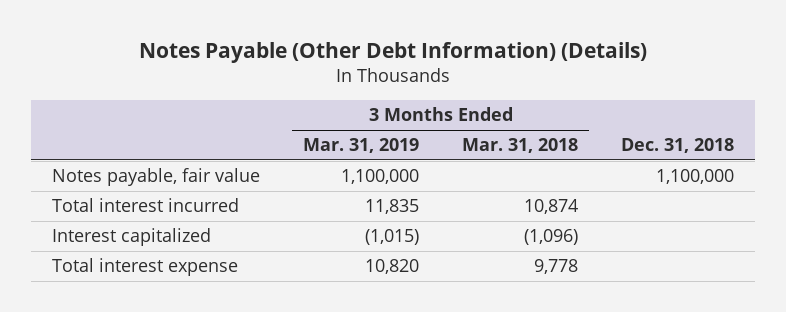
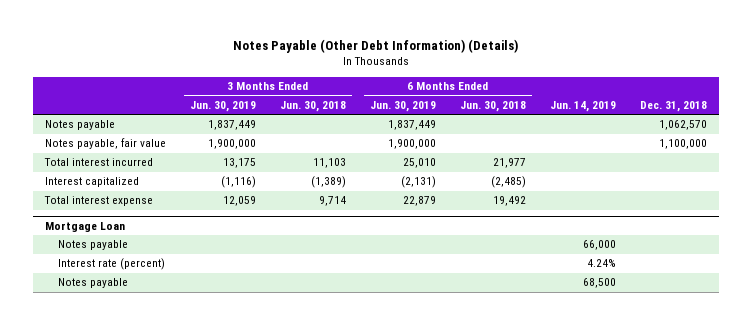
- | 3 Months Ended Mar. 31, 2019 | 3 Months Ended Mar. 31, 2018 | Dec. 31, 2018
+ | 3 Months Ended Jun. 30, 2019 | 3 Months Ended Jun. 30, 2018 | 6 Months Ended Jun. 30, 2019 | 6 Months Ended Jun. 30, 2018 | Jun. 14, 2019 | Dec. 31, 2018
+ Notes payable | 1,837,449 | | 1,837,449 | | | 1,062,570
+ Mortgage Loan
+ Notes payable | | | | | 66,000 |
+ Interest rate (percent) | | | | | 4.24% |
+ Notes payable | | | | | 68,500 |

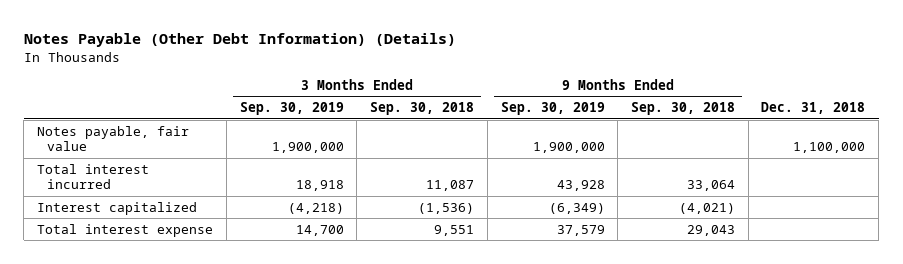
- | 3 Months Ended Jun. 30, 2019 | 3 Months Ended Jun. 30, 2018 | 6 Months Ended Jun. 30, 2019 | 6 Months Ended Jun. 30, 2018 | Jun. 14, 2019 | Dec. 31, 2018
+ | 3 Months Ended Sep. 30, 2019 | 3 Months Ended Sep. 30, 2018 | 9 Months Ended Sep. 30, 2019 | 9 Months Ended Sep. 30, 2018 | Dec. 31, 2018
- Notes payable | 1,837,449 | | 1,837,449 | | | 1,062,570
- Mortgage Loan
- Notes payable | | | | | 66,000 |
- Interest rate (percent) | | | | | 4.24% |
- Notes payable | | | | | 68,500 |

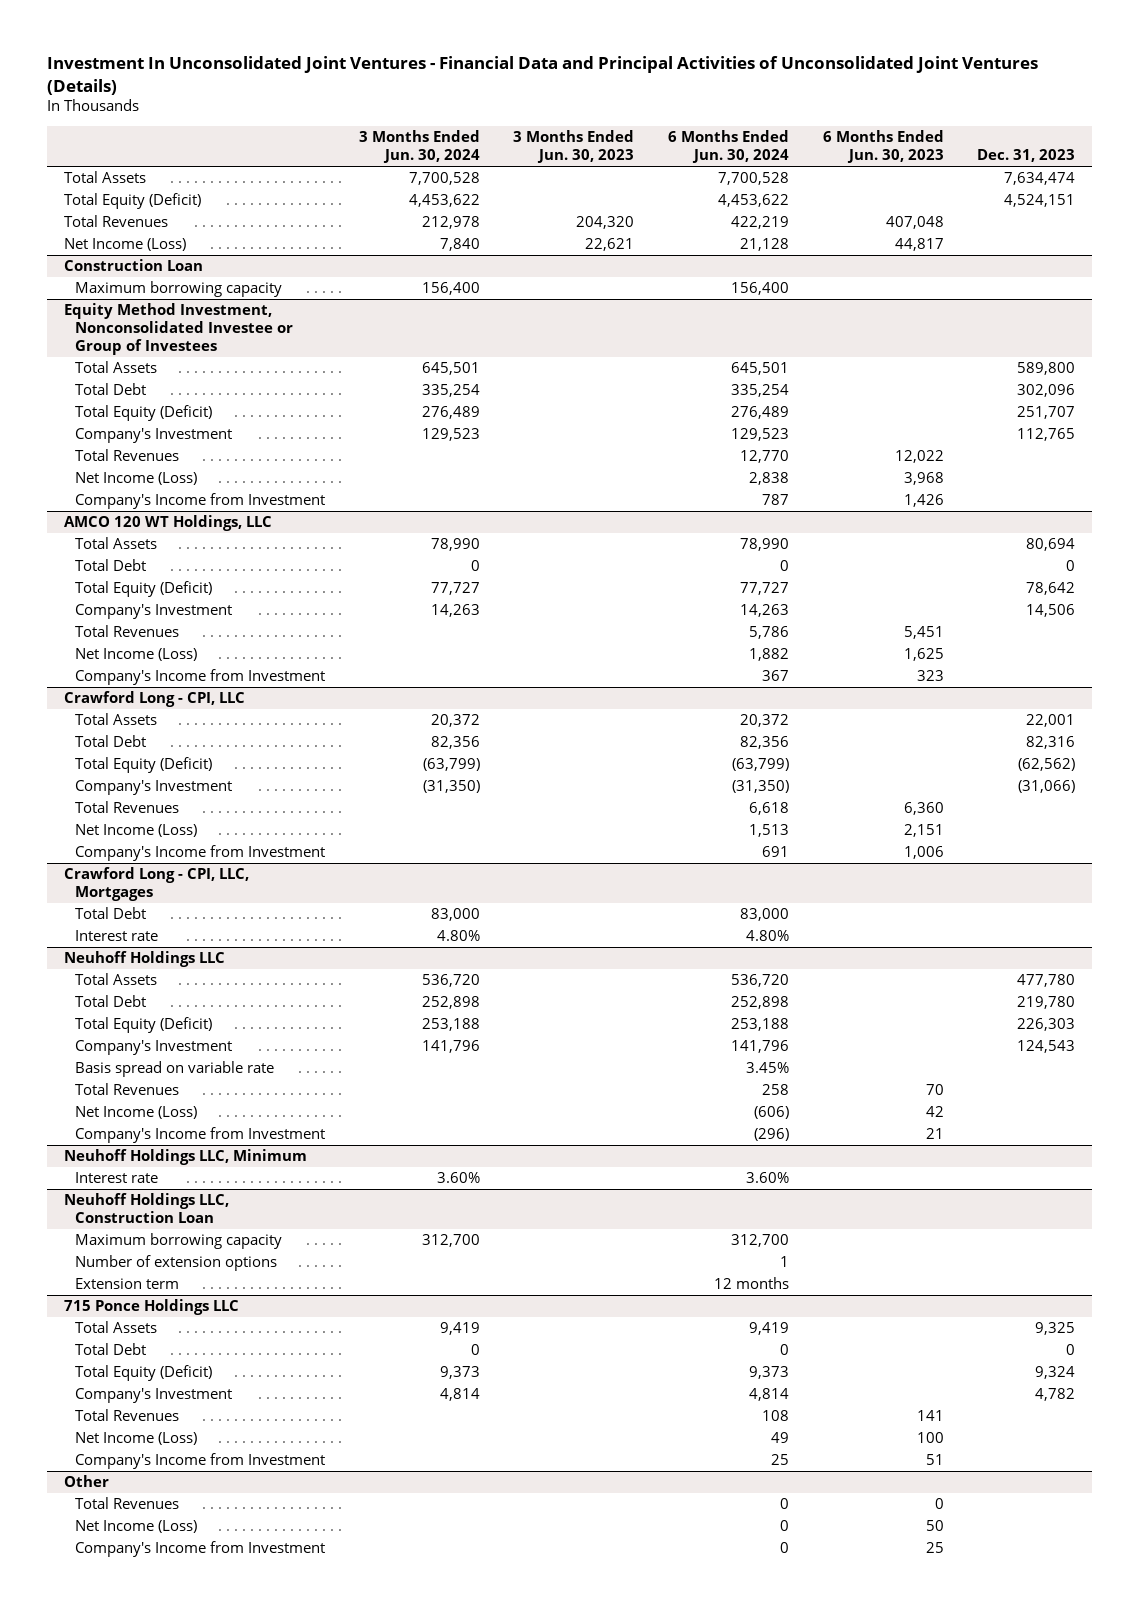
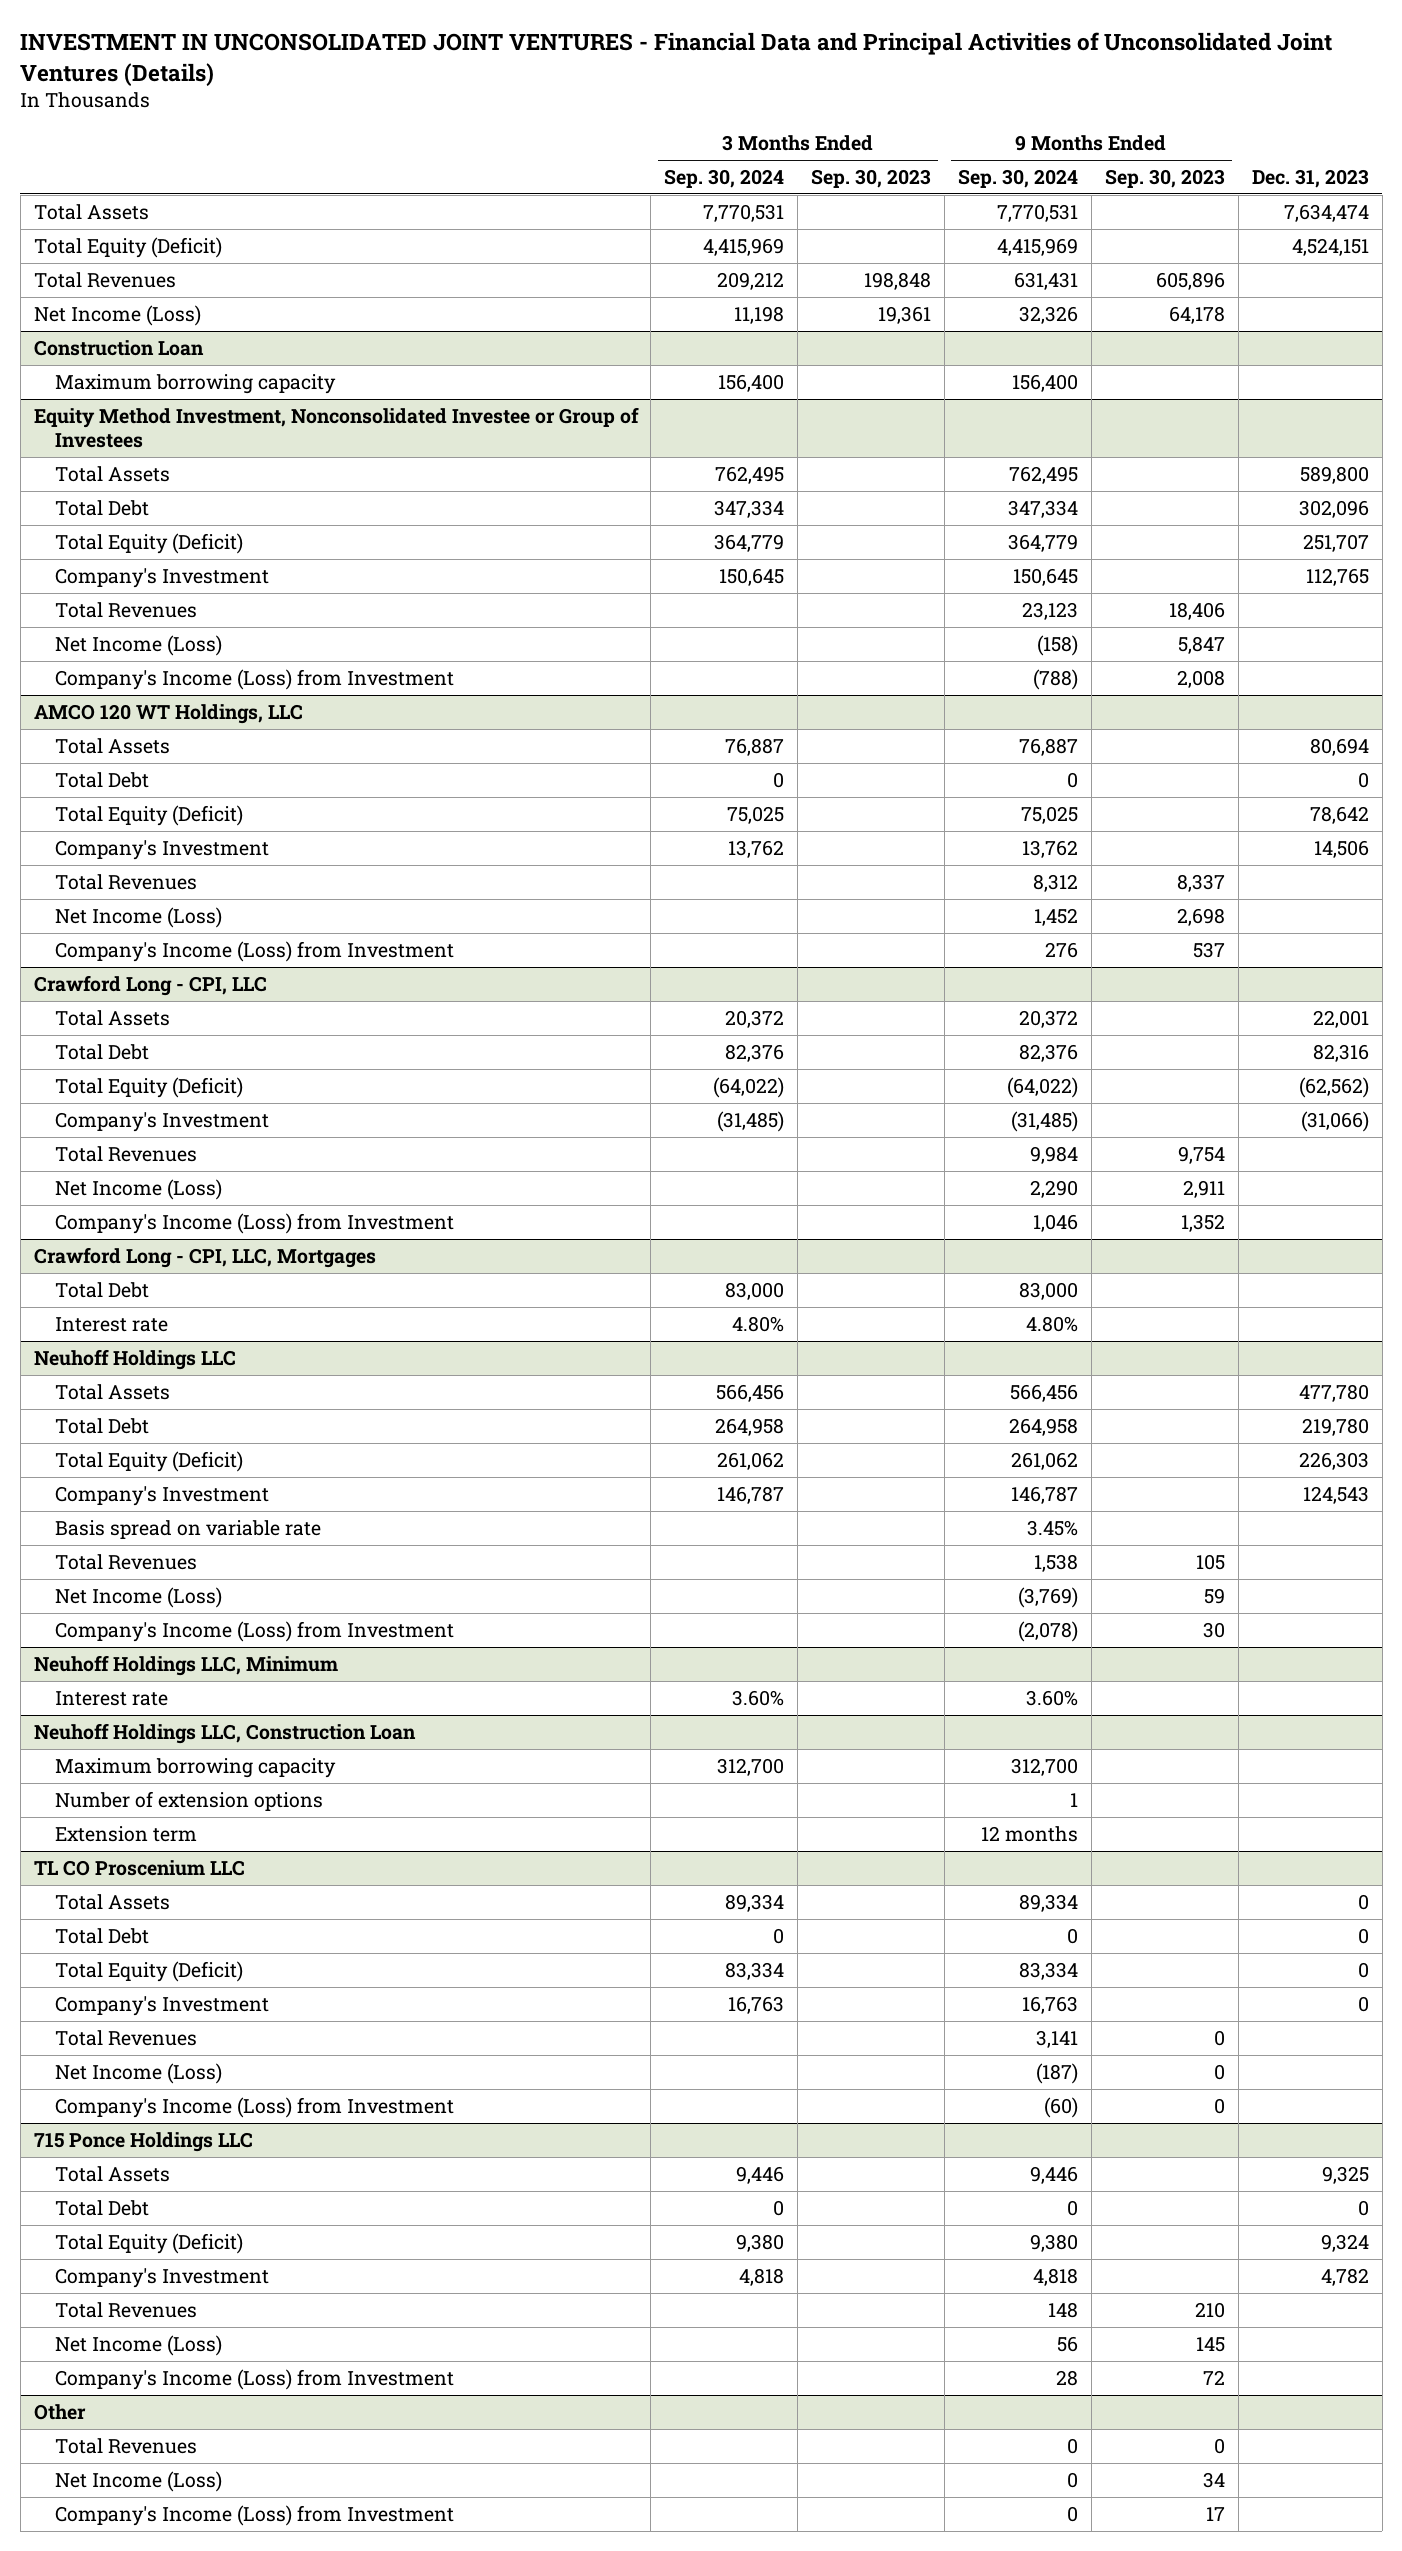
- Investment In Unconsolidated Joint Ventures - Financial Data and Principal Activities of Unconsolidated Joint Ventures (Details)
+ INVESTMENT IN UNCONSOLIDATED JOINT VENTURES - Financial Data and Principal Activities of Unconsolidated Joint Ventures (Details)
- | 3 Months Ended Jun. 30, 2024 | 3 Months Ended Jun. 30, 2023 | 6 Months Ended Jun. 30, 2024 | 6 Months Ended Jun. 30, 2023 | Dec. 31, 2023
+ | 3 Months Ended Sep. 30, 2024 | 3 Months Ended Sep. 30, 2023 | 9 Months Ended Sep. 30, 2024 | 9 Months Ended Sep. 30, 2023 | Dec. 31, 2023
@ Equity Method Investment, Nonconsolidated Investee or Group of Investees
- Company's Income from Investment | | | 787 | 1,426 |
+ Company's Income (Loss) from Investment | | | (788) | 2,008 |
@ AMCO 120 WT Holdings, LLC
- Company's Income from Investment | | | 367 | 323 |
+ Company's Income (Loss) from Investment | | | 276 | 537 |
@ Crawford Long - CPI, LLC
- Company's Income from Investment | | | 691 | 1,006 |
+ Company's Income (Loss) from Investment | | | 1,046 | 1,352 |
@ Neuhoff Holdings LLC
- Company's Income from Investment | | | (296) | 21 |
+ Company's Income (Loss) from Investment | | | (2,078) | 30 |
+ TL CO Proscenium LLC
+ Total Assets | 89,334 | | 89,334 | | 0
+ Total Debt | 0 | | 0 | | 0
+ Total Equity (Deficit) | 83,334 | | 83,334 | | 0
+ Company's Investment | 16,763 | | 16,763 | | 0
+ Total Revenues | | | 3,141 | 0 |
+ Net Income (Loss) | | | (187) | 0 |
+ Company's Income (Loss) from Investment | | | (60) | 0 |
@ 715 Ponce Holdings LLC
- Company's Income from Investment | | | 25 | 51 |
+ Company's Income (Loss) from Investment | | | 28 | 72 |
@ Other
- Company's Income from Investment | | | 0 | 25 |
+ Company's Income (Loss) from Investment | | | 0 | 17 |

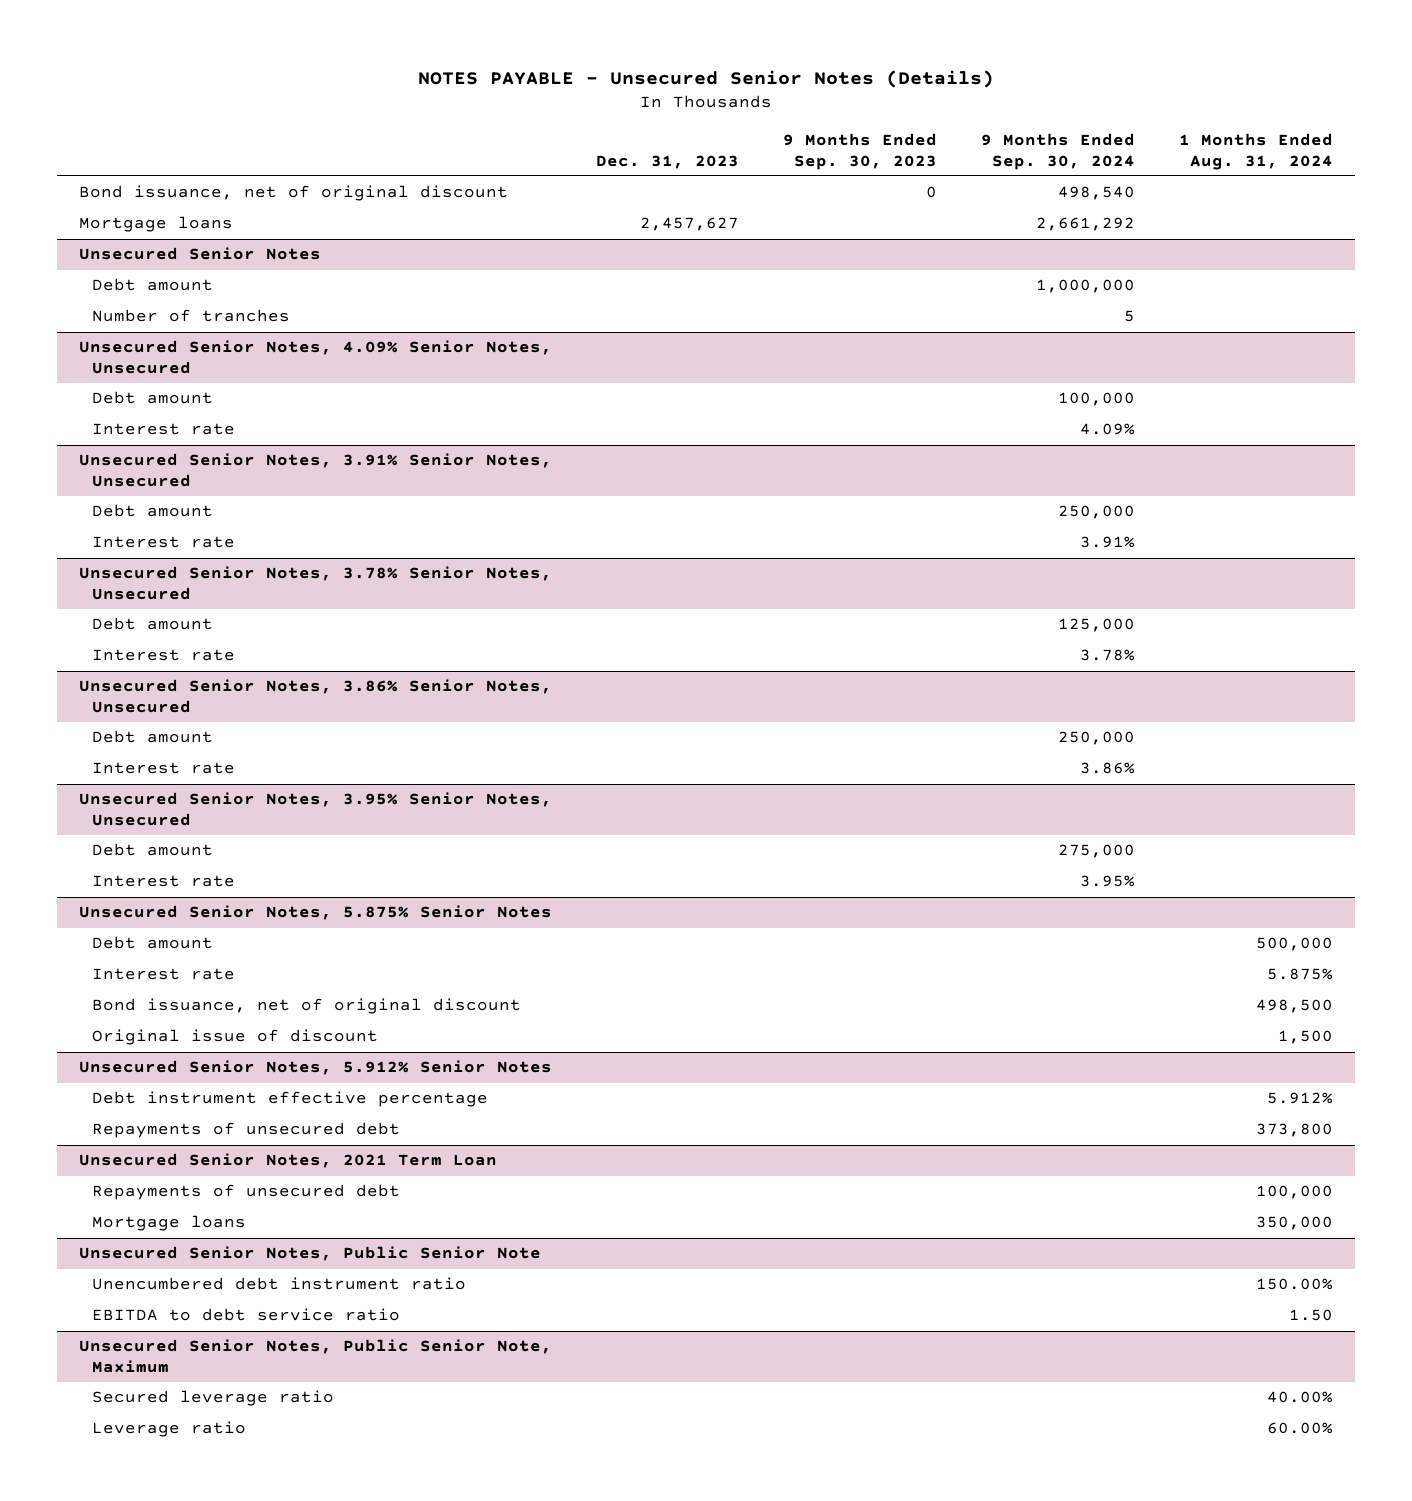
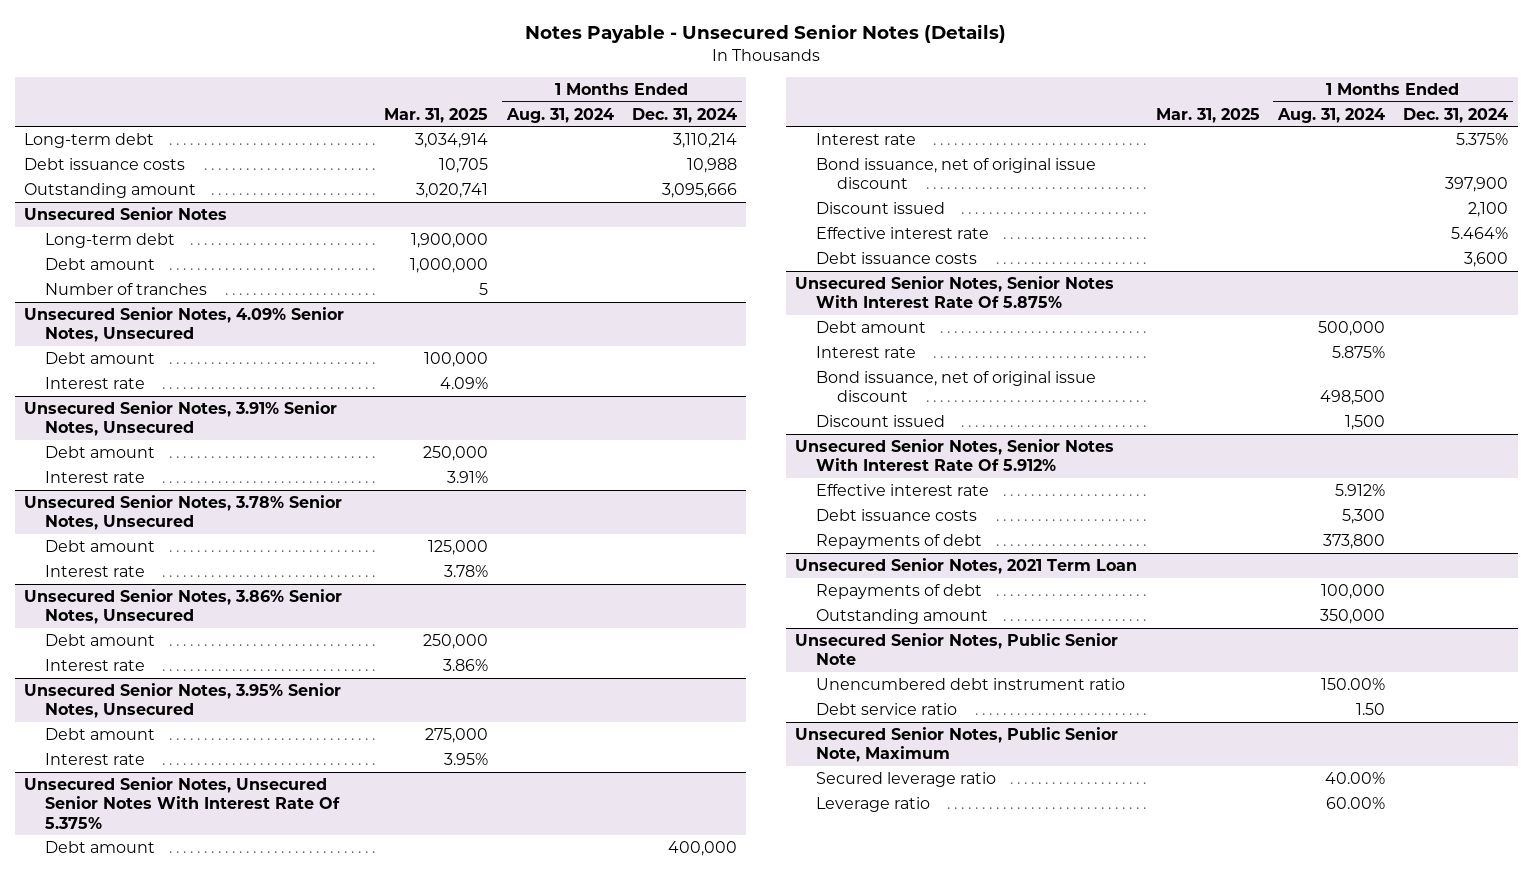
- NOTES PAYABLE - Unsecured Senior Notes (Details)
+ Notes Payable - Unsecured Senior Notes (Details)
- | Dec. 31, 2023 | 9 Months Ended Sep. 30, 2023 | 9 Months Ended Sep. 30, 2024 | 1 Months Ended Aug. 31, 2024
+ | Mar. 31, 2025 | 1 Months Ended Aug. 31, 2024 | 1 Months Ended Dec. 31, 2024
- Bond issuance, net of original discount | | 0 | 498,540 |
- Mortgage loans | 2,457,627 | | 2,661,292 |
+ Long-term debt | 3,034,914 | | 3,110,214
+ Debt issuance costs | 10,705 | | 10,988
+ Outstanding amount | 3,020,741 | | 3,095,666
@ Unsecured Senior Notes
+ Long-term debt | 1,900,000 | |
- Unsecured Senior Notes, 5.875% Senior Notes
+ Unsecured Senior Notes, Unsecured Senior Notes With Interest Rate Of 5.375%
+ Debt amount | | | 400,000
+ Interest rate | | | 5.375%
+ Bond issuance, net of original issue discount | | | 397,900
+ Discount issued | | | 2,100
+ Effective interest rate | | | 5.464%
+ Debt issuance costs | | | 3,600
+ Unsecured Senior Notes, Senior Notes With Interest Rate Of 5.875%
- Bond issuance, net of original discount | | | | 498,500
- Original issue of discount | | | | 1,500
- Unsecured Senior Notes, 5.912% Senior Notes
- Debt instrument effective percentage | | | | 5.912%
- Repayments of unsecured debt | | | | 373,800
+ Bond issuance, net of original issue discount | | 498,500 |
+ Discount issued | | 1,500 |
+ Unsecured Senior Notes, Senior Notes With Interest Rate Of 5.912%
+ Effective interest rate | | 5.912% |
+ Debt issuance costs | | 5,300 |
+ Repayments of debt | | 373,800 |
@ Unsecured Senior Notes, 2021 Term Loan
- Repayments of unsecured debt | | | | 100,000
- Mortgage loans | | | | 350,000
+ Repayments of debt | | 100,000 |
+ Outstanding amount | | 350,000 |
@ Unsecured Senior Notes, Public Senior Note
- EBITDA to debt service ratio | | | | 1.50
+ Debt service ratio | | 1.50 |

